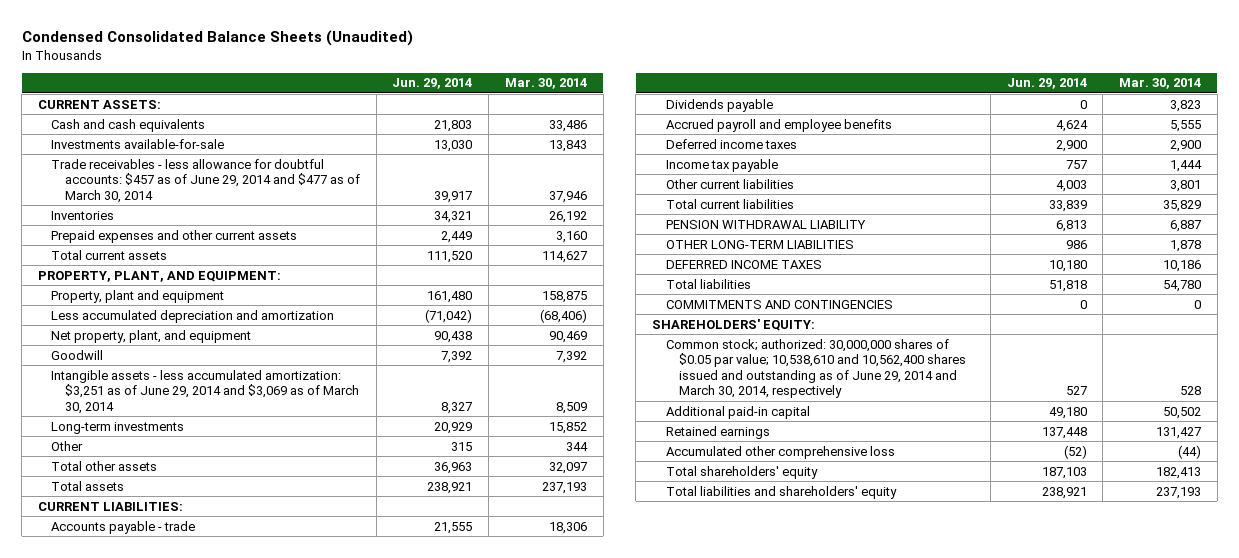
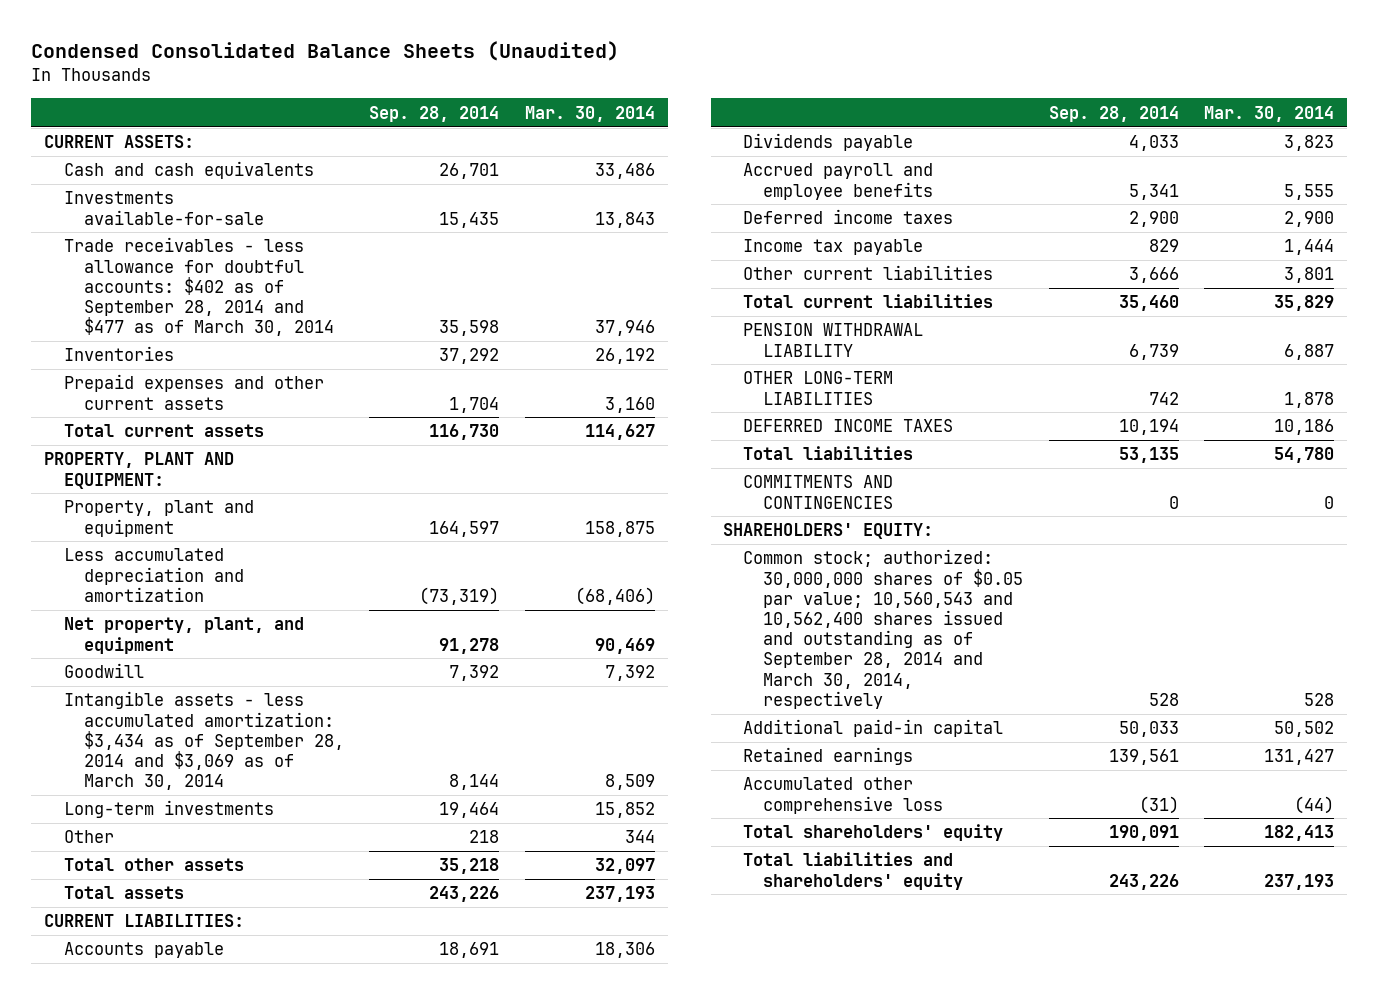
- | Jun. 29, 2014 | Mar. 30, 2014
+ | Sep. 28, 2014 | Mar. 30, 2014
- Trade receivables - less allowance for doubtful accounts: $457 as of June 29, 2014 and $477 as of March 30, 2014 | 39,917 | 37,946
+ Trade receivables - less allowance for doubtful accounts: $402 as of September 28, 2014 and $477 as of March 30, 2014 | 35,598 | 37,946
- PROPERTY, PLANT, AND EQUIPMENT:
+ PROPERTY, PLANT AND EQUIPMENT:
- Intangible assets - less accumulated amortization: $3,251 as of June 29, 2014 and $3,069 as of March 30, 2014 | 8,327 | 8,509
+ Intangible assets - less accumulated amortization: $3,434 as of September 28, 2014 and $3,069 as of March 30, 2014 | 8,144 | 8,509
- Accounts payable - trade | 21,555 | 18,306
+ Accounts payable | 18,691 | 18,306
- Common stock; authorized: 30,000,000 shares of $0.05 par value; 10,538,610 and 10,562,400 shares issued and outstanding as of June 29, 2014 and March 30, 2014, respectively | 527 | 528
+ Common stock; authorized: 30,000,000 shares of $0.05 par value; 10,560,543 and 10,562,400 shares issued and outstanding as of September 28, 2014 and March 30, 2014, respectively | 528 | 528

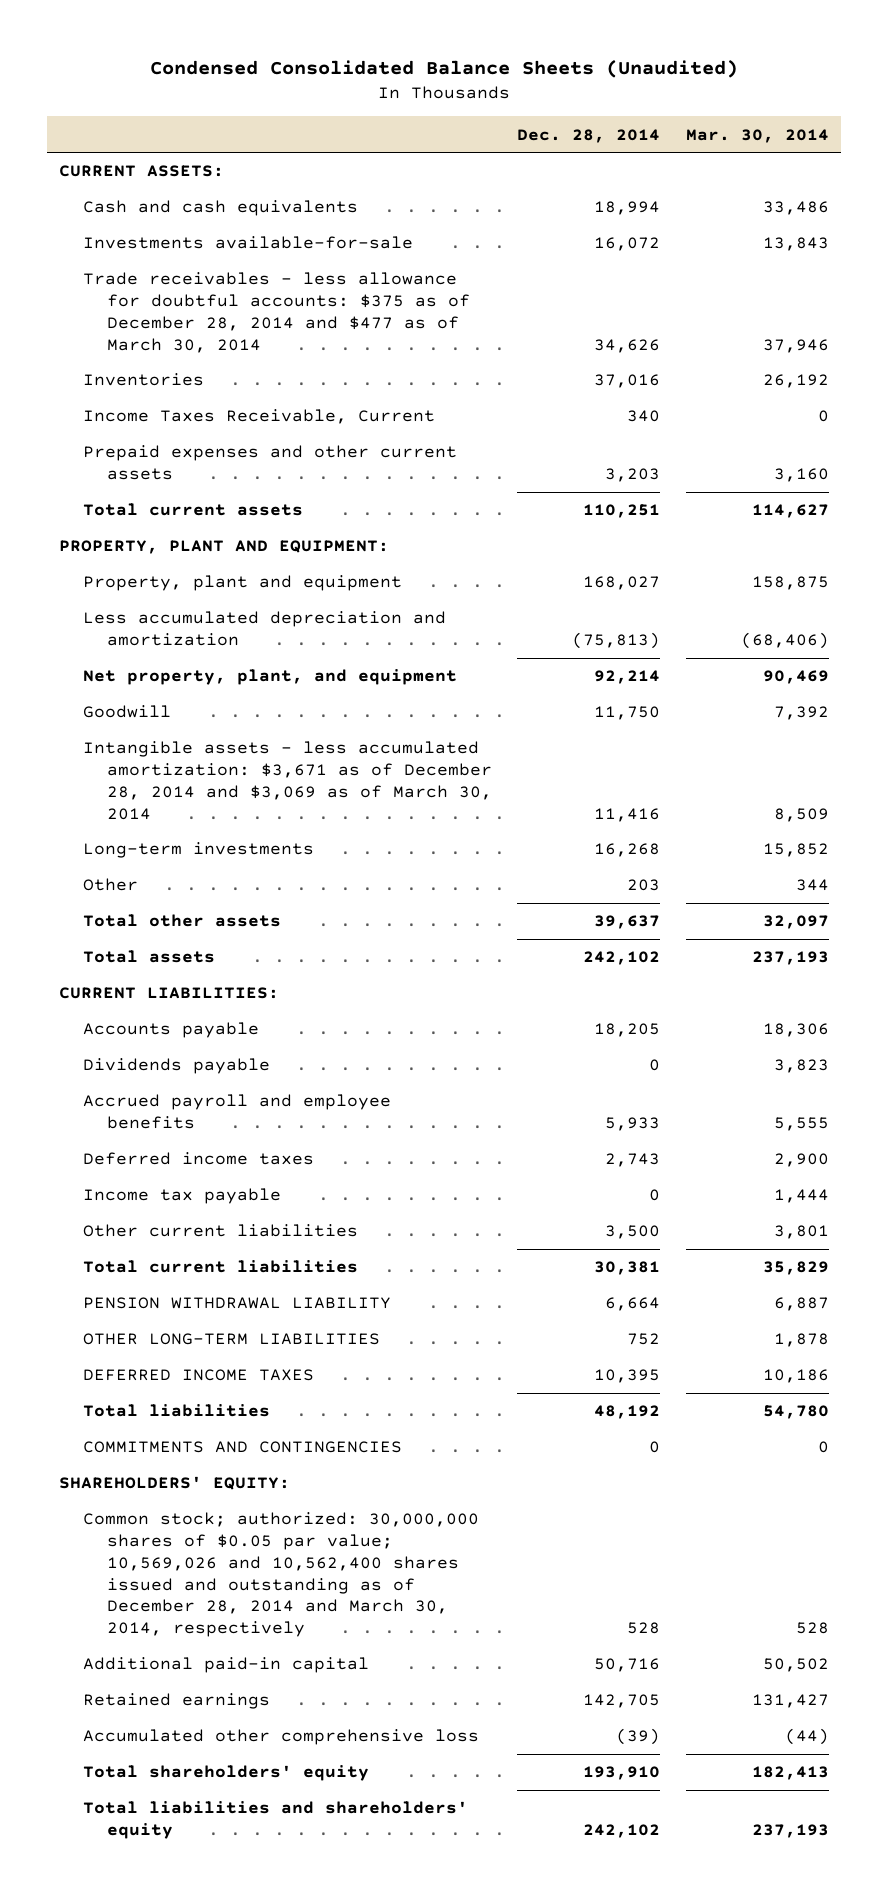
- | Sep. 28, 2014 | Mar. 30, 2014
+ | Dec. 28, 2014 | Mar. 30, 2014
- Trade receivables - less allowance for doubtful accounts: $402 as of September 28, 2014 and $477 as of March 30, 2014 | 35,598 | 37,946
+ Trade receivables - less allowance for doubtful accounts: $375 as of December 28, 2014 and $477 as of March 30, 2014 | 34,626 | 37,946
+ Income Taxes Receivable, Current | 340 | 0
- Intangible assets - less accumulated amortization: $3,434 as of September 28, 2014 and $3,069 as of March 30, 2014 | 8,144 | 8,509
+ Intangible assets - less accumulated amortization: $3,671 as of December 28, 2014 and $3,069 as of March 30, 2014 | 11,416 | 8,509
- Common stock; authorized: 30,000,000 shares of $0.05 par value; 10,560,543 and 10,562,400 shares issued and outstanding as of September 28, 2014 and March 30, 2014, respectively | 528 | 528
+ Common stock; authorized: 30,000,000 shares of $0.05 par value; 10,569,026 and 10,562,400 shares issued and outstanding as of December 28, 2014 and March 30, 2014, respectively | 528 | 528

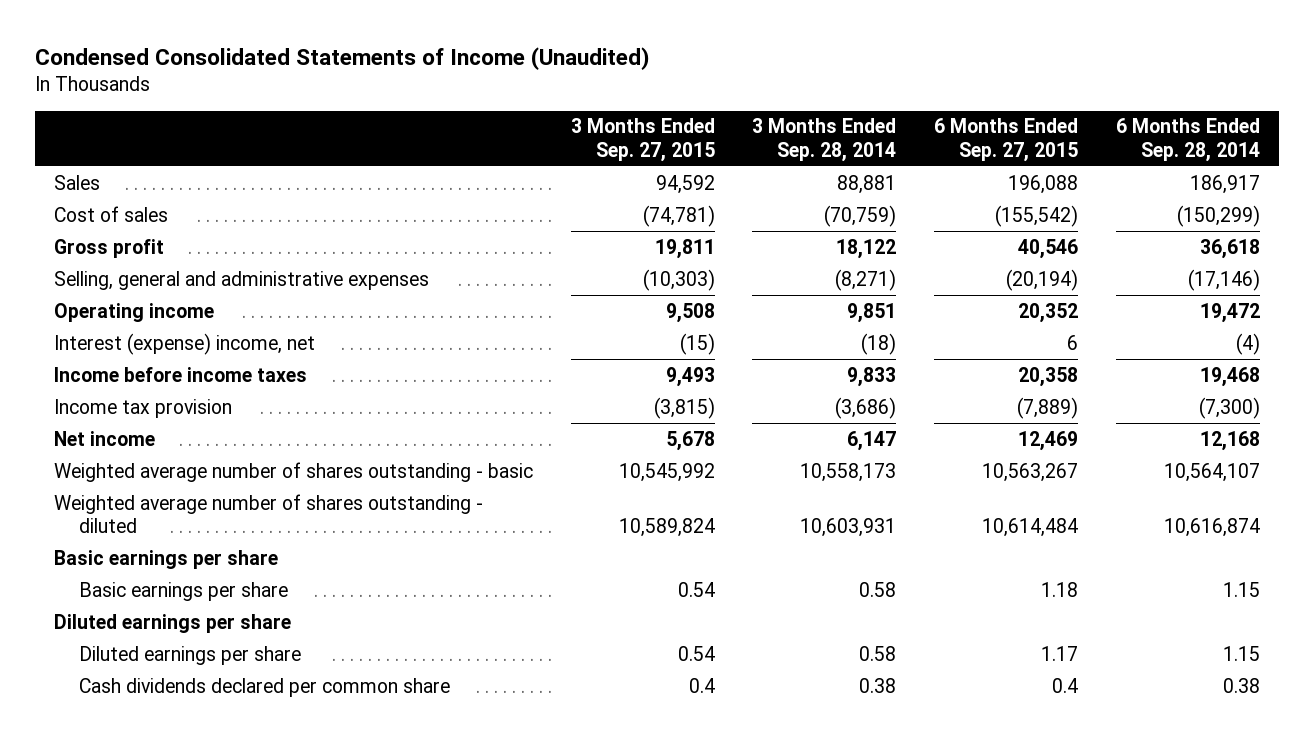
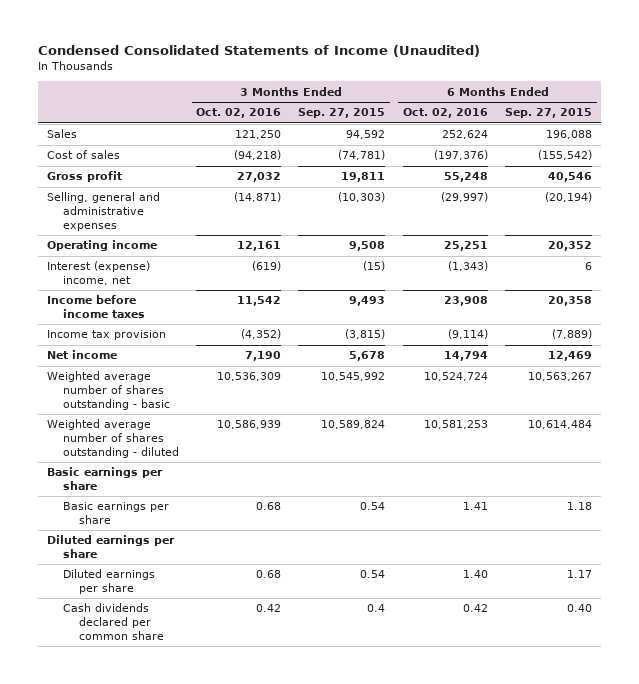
- | 3 Months Ended Sep. 27, 2015 | 3 Months Ended Sep. 28, 2014 | 6 Months Ended Sep. 27, 2015 | 6 Months Ended Sep. 28, 2014
+ | 3 Months Ended Oct. 02, 2016 | 3 Months Ended Sep. 27, 2015 | 6 Months Ended Oct. 02, 2016 | 6 Months Ended Sep. 27, 2015
- Cash dividends declared per common share | 0.4 | 0.38 | 0.4 | 0.38
+ Cash dividends declared per common share | 0.42 | 0.4 | 0.42 | 0.40

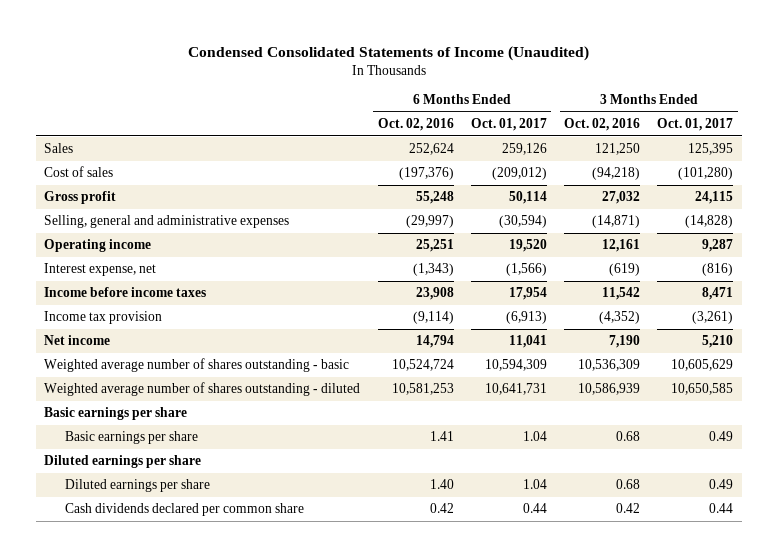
- | 3 Months Ended Oct. 02, 2016 | 3 Months Ended Sep. 27, 2015 | 6 Months Ended Oct. 02, 2016 | 6 Months Ended Sep. 27, 2015
+ | 6 Months Ended Oct. 02, 2016 | 6 Months Ended Oct. 01, 2017 | 3 Months Ended Oct. 02, 2016 | 3 Months Ended Oct. 01, 2017
- Interest (expense) income, net | (619) | (15) | (1,343) | 6
+ Interest expense, net | (1,343) | (1,566) | (619) | (816)

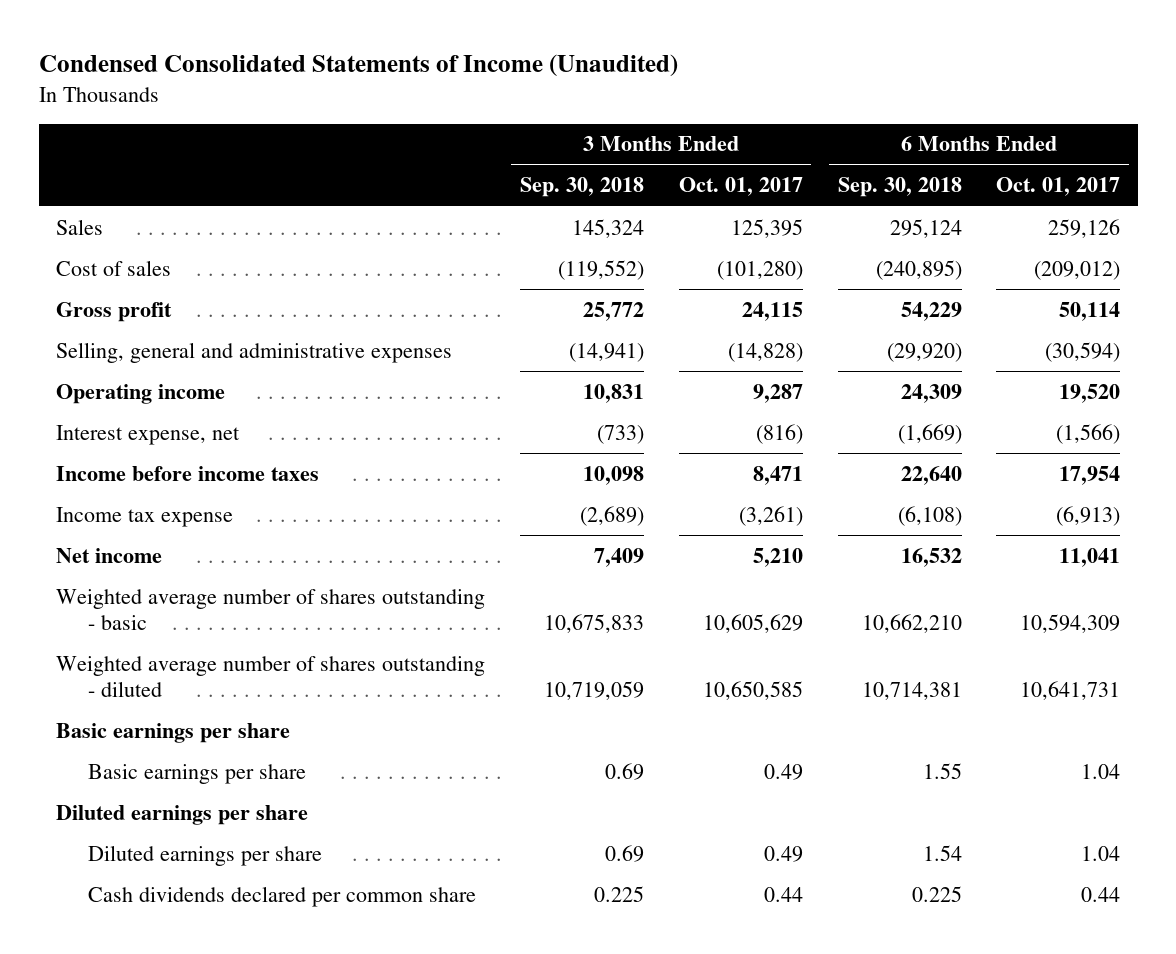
- | 6 Months Ended Oct. 02, 2016 | 6 Months Ended Oct. 01, 2017 | 3 Months Ended Oct. 02, 2016 | 3 Months Ended Oct. 01, 2017
+ | 3 Months Ended Sep. 30, 2018 | 3 Months Ended Oct. 01, 2017 | 6 Months Ended Sep. 30, 2018 | 6 Months Ended Oct. 01, 2017
- Income tax provision | (9,114) | (6,913) | (4,352) | (3,261)
+ Income tax expense | (2,689) | (3,261) | (6,108) | (6,913)

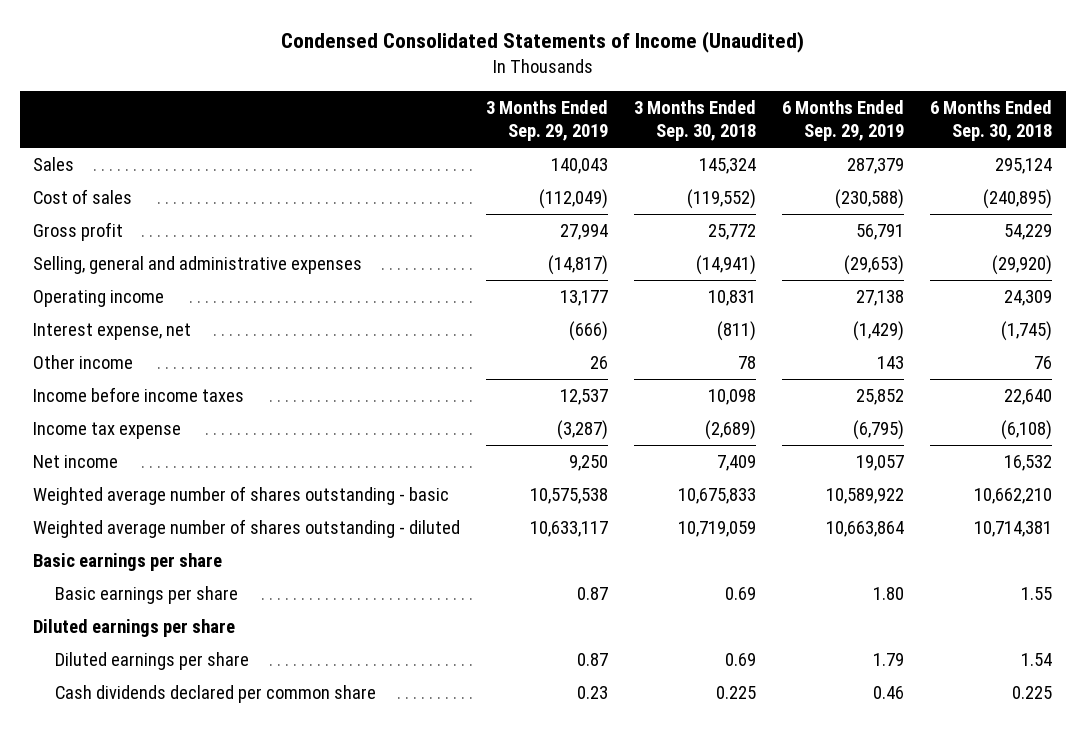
- | 3 Months Ended Sep. 30, 2018 | 3 Months Ended Oct. 01, 2017 | 6 Months Ended Sep. 30, 2018 | 6 Months Ended Oct. 01, 2017
+ | 3 Months Ended Sep. 29, 2019 | 3 Months Ended Sep. 30, 2018 | 6 Months Ended Sep. 29, 2019 | 6 Months Ended Sep. 30, 2018
- Interest expense, net | (733) | (816) | (1,669) | (1,566)
+ Interest expense, net | (666) | (811) | (1,429) | (1,745)
+ Other income | 26 | 78 | 143 | 76

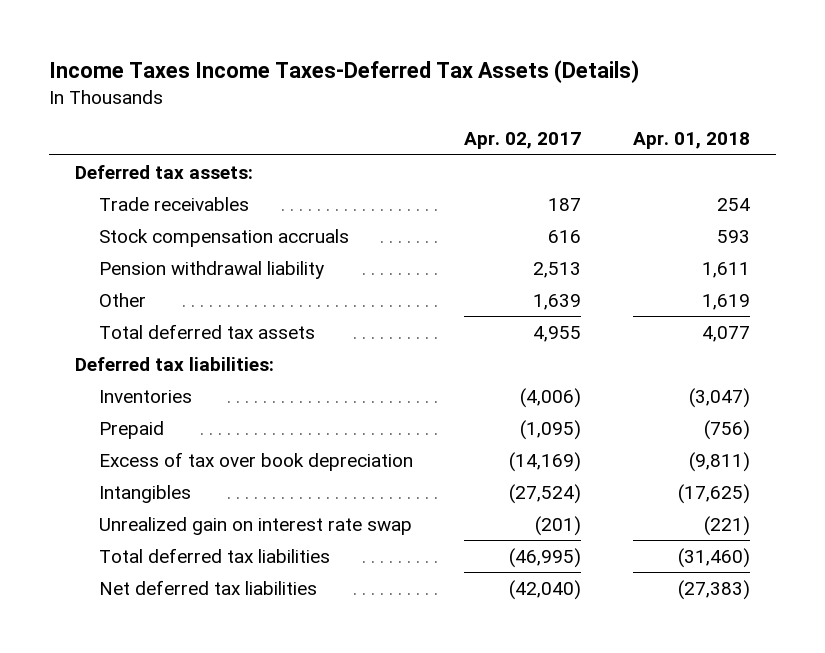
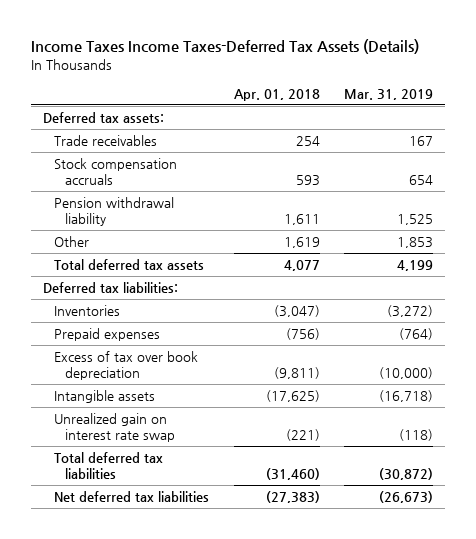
- | Apr. 02, 2017 | Apr. 01, 2018
+ | Apr. 01, 2018 | Mar. 31, 2019
- Prepaid | (1,095) | (756)
+ Prepaid expenses | (756) | (764)
- Intangibles | (27,524) | (17,625)
+ Intangible assets | (17,625) | (16,718)

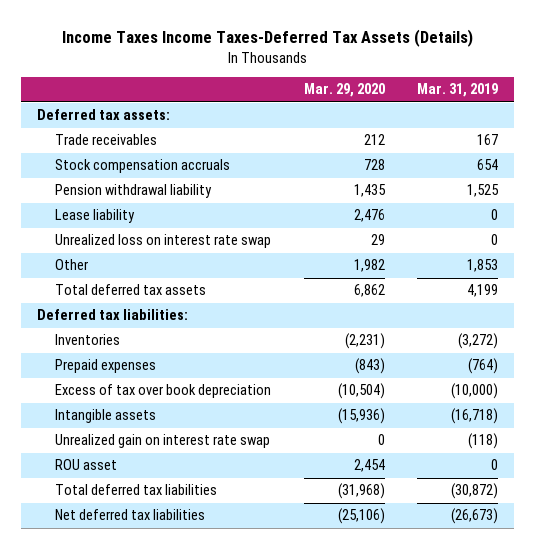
- | Apr. 01, 2018 | Mar. 31, 2019
+ | Mar. 29, 2020 | Mar. 31, 2019
+ Lease liability | 2,476 | 0
+ Unrealized loss on interest rate swap | 29 | 0
+ ROU asset | 2,454 | 0

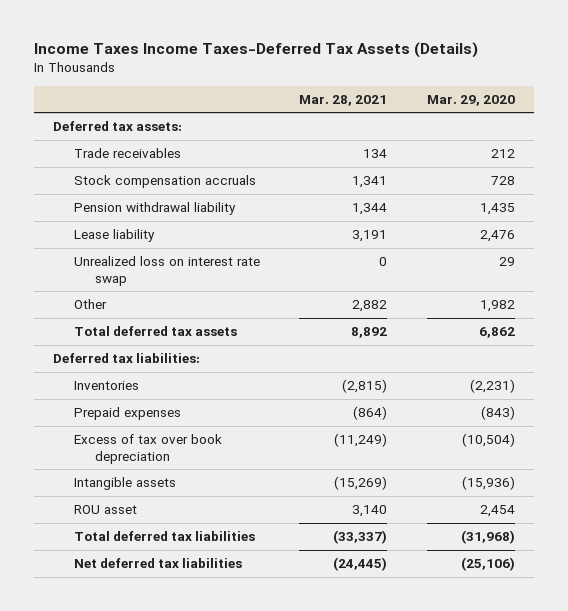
- | Mar. 29, 2020 | Mar. 31, 2019
+ | Mar. 28, 2021 | Mar. 29, 2020
- Unrealized gain on interest rate swap | 0 | (118)

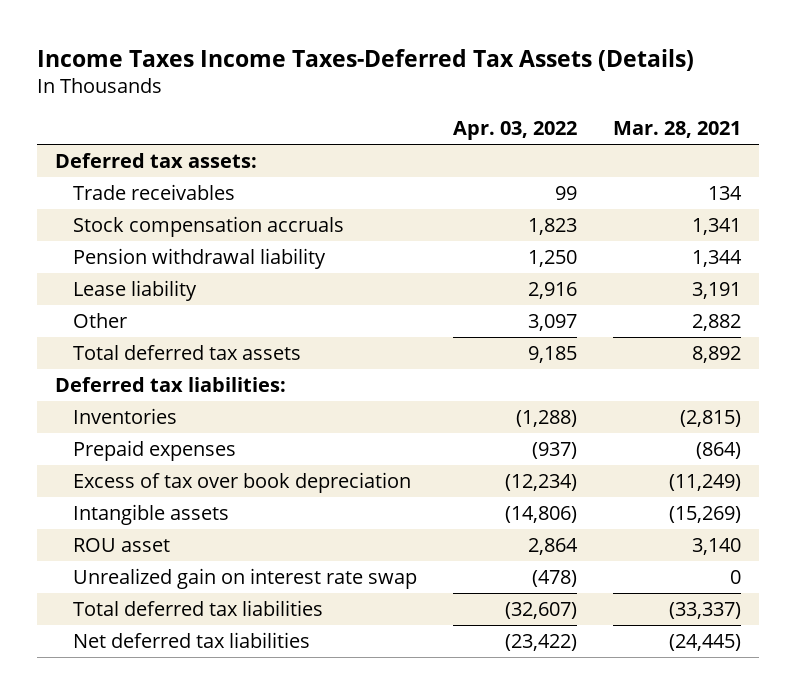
- | Mar. 28, 2021 | Mar. 29, 2020
+ | Apr. 03, 2022 | Mar. 28, 2021
- Unrealized loss on interest rate swap | 0 | 29
+ Unrealized gain on interest rate swap | (478) | 0

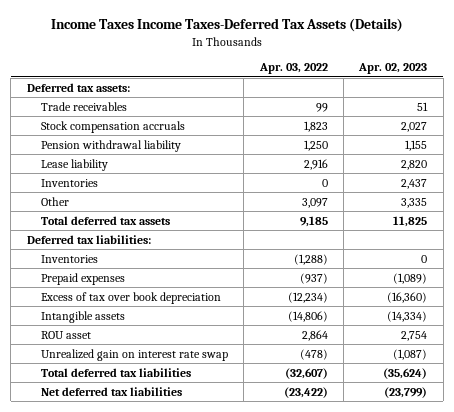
- | Apr. 03, 2022 | Mar. 28, 2021
+ | Apr. 03, 2022 | Apr. 02, 2023
+ Inventories | 0 | 2,437

